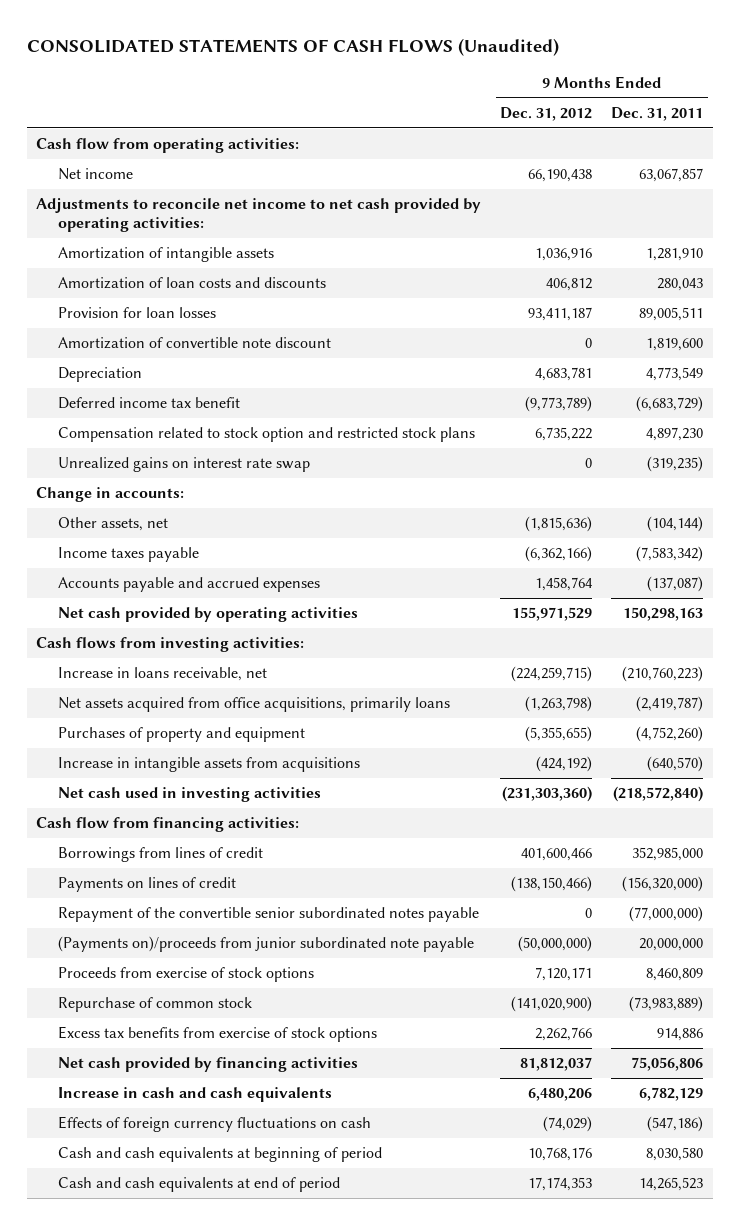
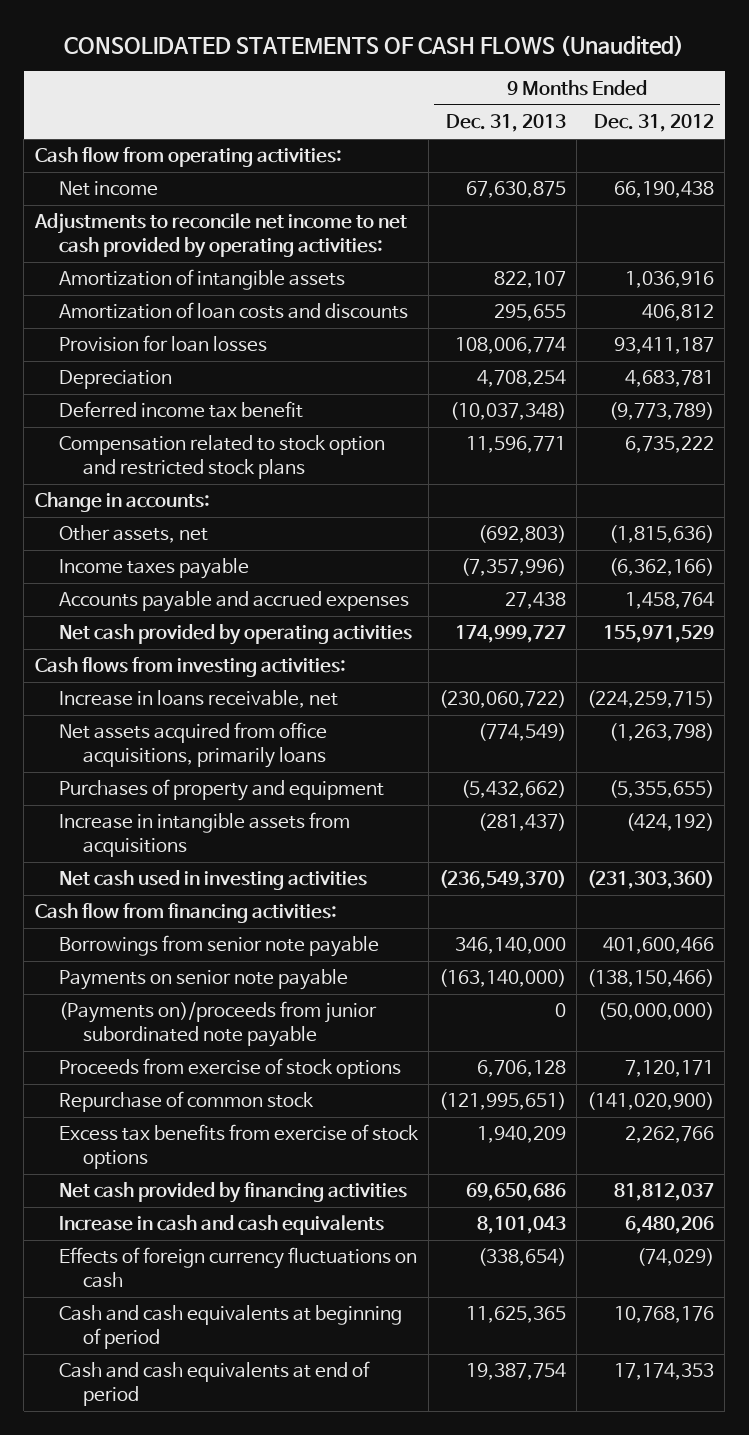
- | 9 Months Ended Dec. 31, 2012 | 9 Months Ended Dec. 31, 2011
+ | 9 Months Ended Dec. 31, 2013 | 9 Months Ended Dec. 31, 2012
- Amortization of convertible note discount | 0 | 1,819,600
- Unrealized gains on interest rate swap | 0 | (319,235)
- Borrowings from lines of credit | 401,600,466 | 352,985,000
- Payments on lines of credit | (138,150,466) | (156,320,000)
- Repayment of the convertible senior subordinated notes payable | 0 | (77,000,000)
+ Borrowings from senior note payable | 346,140,000 | 401,600,466
+ Payments on senior note payable | (163,140,000) | (138,150,466)

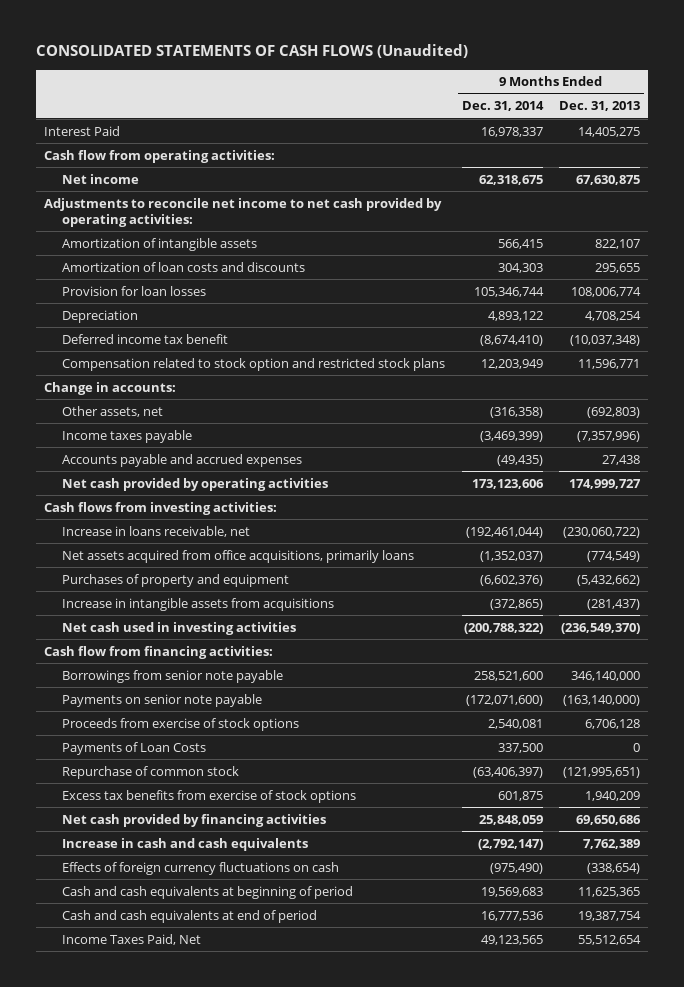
- | 9 Months Ended Dec. 31, 2013 | 9 Months Ended Dec. 31, 2012
+ | 9 Months Ended Dec. 31, 2014 | 9 Months Ended Dec. 31, 2013
+ Interest Paid | 16,978,337 | 14,405,275
- (Payments on)/proceeds from junior subordinated note payable | 0 | (50,000,000)
+ Payments of Loan Costs | 337,500 | 0
- Increase in cash and cash equivalents | 8,101,043 | 6,480,206
+ Increase in cash and cash equivalents | (2,792,147) | 7,762,389
+ Income Taxes Paid, Net | 49,123,565 | 55,512,654

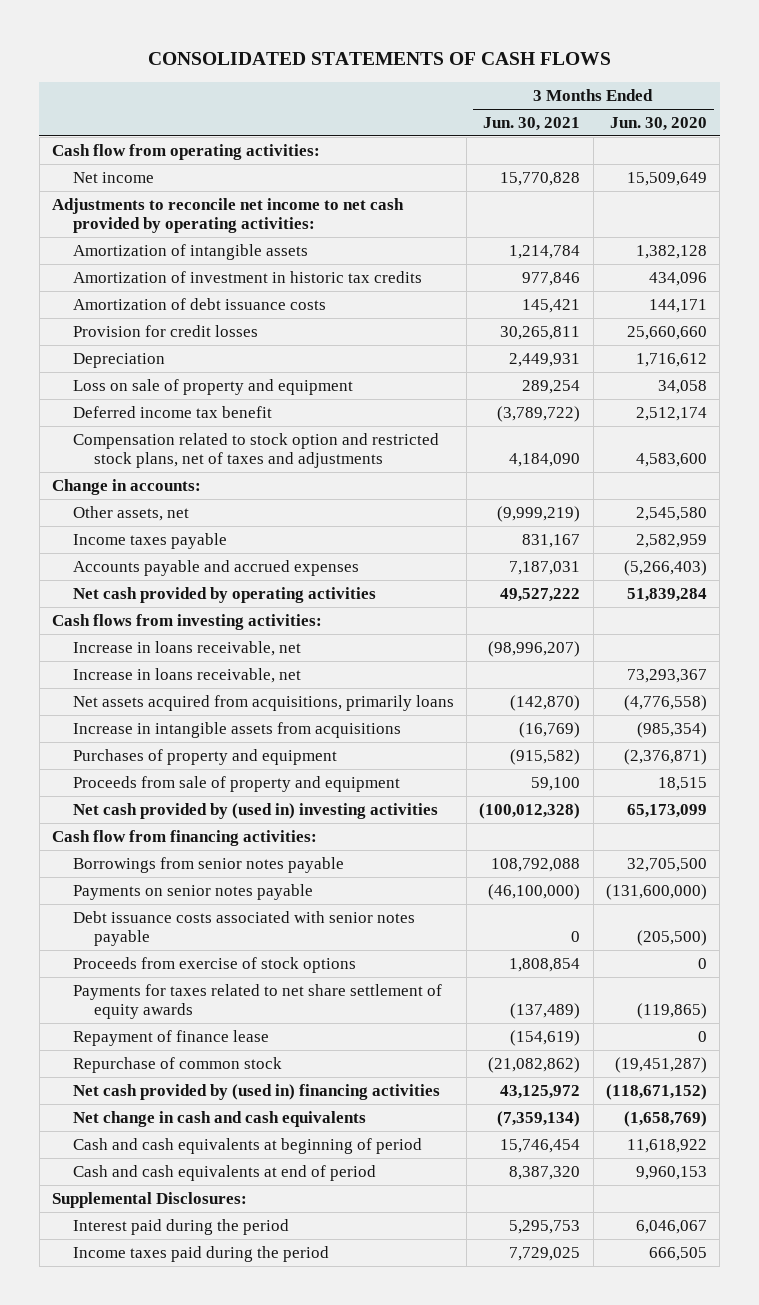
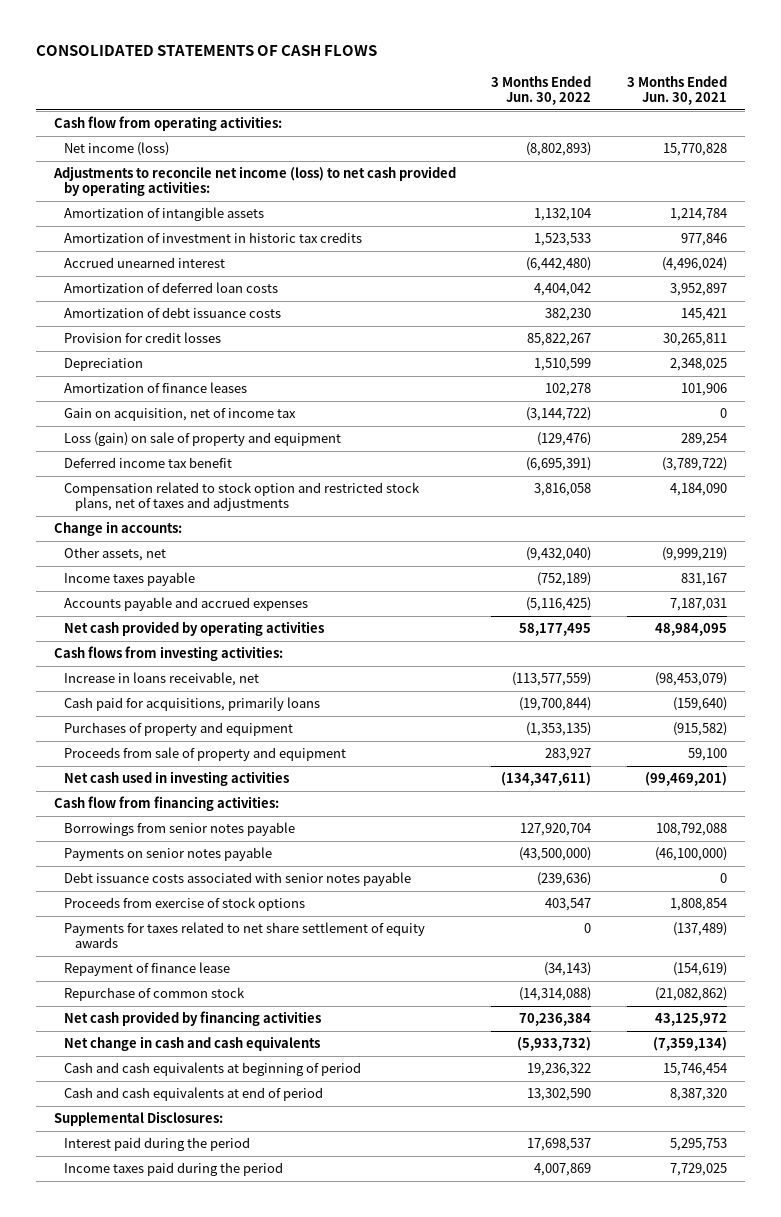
- | 3 Months Ended Jun. 30, 2021 | 3 Months Ended Jun. 30, 2020
+ | 3 Months Ended Jun. 30, 2022 | 3 Months Ended Jun. 30, 2021
- Net income | 15,770,828 | 15,509,649
- Adjustments to reconcile net income to net cash provided by operating activities:
+ Net income (loss) | (8,802,893) | 15,770,828
+ Adjustments to reconcile net income (loss) to net cash provided by operating activities:
+ Accrued unearned interest | (6,442,480) | (4,496,024)
+ Amortization of deferred loan costs | 4,404,042 | 3,952,897
- Depreciation | 2,449,931 | 1,716,612
- Loss on sale of property and equipment | 289,254 | 34,058
+ Depreciation | 1,510,599 | 2,348,025
+ Amortization of finance leases | 102,278 | 101,906
+ Gain on acquisition, net of income tax | (3,144,722) | 0
+ Loss (gain) on sale of property and equipment | (129,476) | 289,254
- Net cash provided by operating activities | 49,527,222 | 51,839,284
+ Net cash provided by operating activities | 58,177,495 | 48,984,095
- Increase in loans receivable, net | (98,996,207) |
- Increase in loans receivable, net | | 73,293,367
- Net assets acquired from acquisitions, primarily loans | (142,870) | (4,776,558)
- Increase in intangible assets from acquisitions | (16,769) | (985,354)
+ Increase in loans receivable, net | (113,577,559) | (98,453,079)
+ Cash paid for acquisitions, primarily loans | (19,700,844) | (159,640)
- Net cash provided by (used in) investing activities | (100,012,328) | 65,173,099
+ Net cash used in investing activities | (134,347,611) | (99,469,201)
- Net cash provided by (used in) financing activities | 43,125,972 | (118,671,152)
+ Net cash provided by financing activities | 70,236,384 | 43,125,972

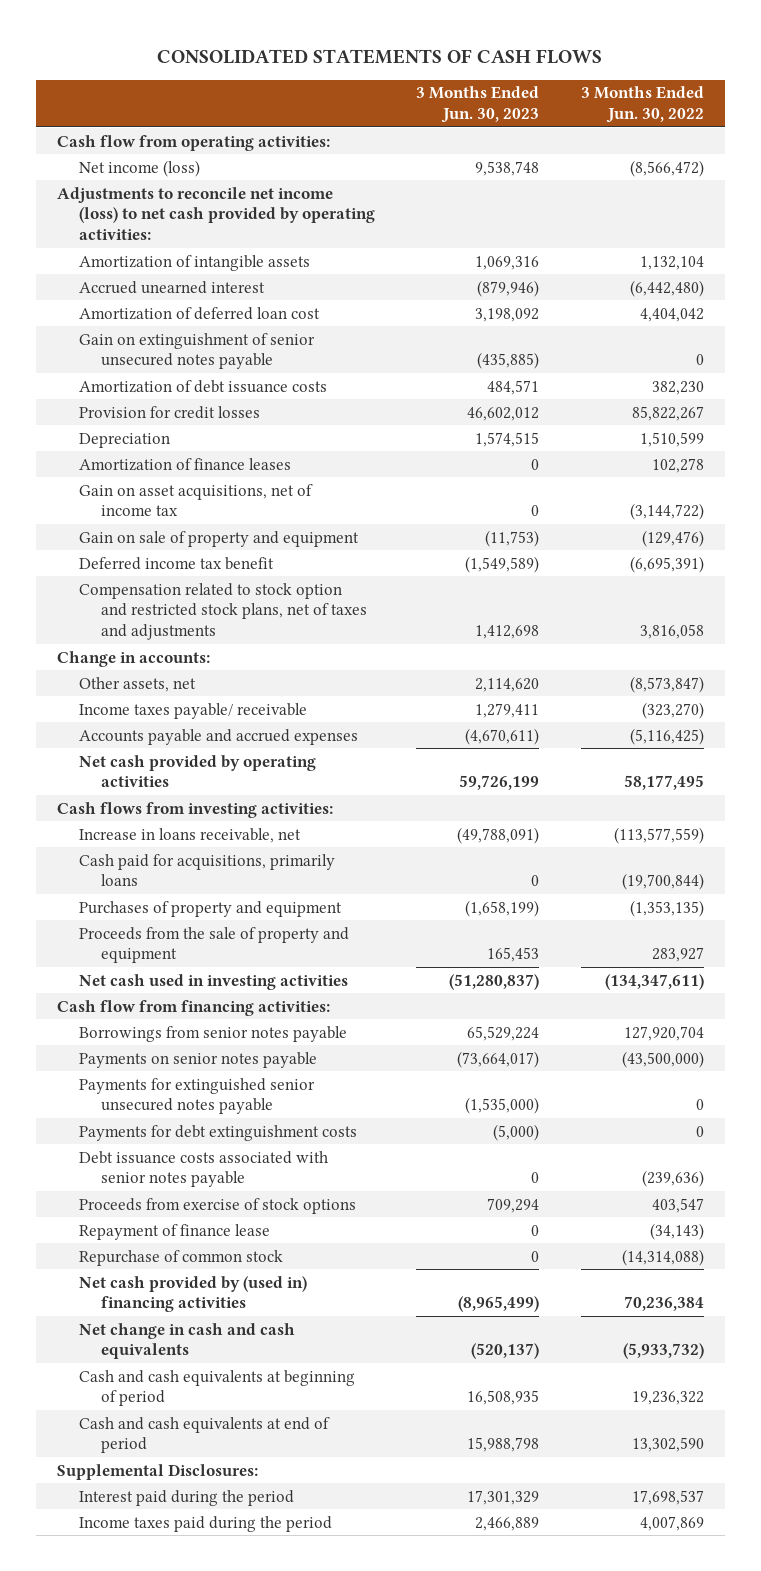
- | 3 Months Ended Jun. 30, 2022 | 3 Months Ended Jun. 30, 2021
+ | 3 Months Ended Jun. 30, 2023 | 3 Months Ended Jun. 30, 2022
- Net income (loss) | (8,802,893) | 15,770,828
+ Net income (loss) | 9,538,748 | (8,566,472)
- Amortization of investment in historic tax credits | 1,523,533 | 977,846
- Amortization of deferred loan costs | 4,404,042 | 3,952,897
+ Amortization of deferred loan cost | 3,198,092 | 4,404,042
+ Gain on extinguishment of senior unsecured notes payable | (435,885) | 0
- Gain on acquisition, net of income tax | (3,144,722) | 0
- Loss (gain) on sale of property and equipment | (129,476) | 289,254
+ Gain on asset acquisitions, net of income tax | 0 | (3,144,722)
+ Gain on sale of property and equipment | (11,753) | (129,476)
- Other assets, net | (9,432,040) | (9,999,219)
- Income taxes payable | (752,189) | 831,167
+ Other assets, net | 2,114,620 | (8,573,847)
+ Income taxes payable/ receivable | 1,279,411 | (323,270)
- Proceeds from sale of property and equipment | 283,927 | 59,100
+ Proceeds from the sale of property and equipment | 165,453 | 283,927
+ Payments for extinguished senior unsecured notes payable | (1,535,000) | 0
+ Payments for debt extinguishment costs | (5,000) | 0
- Payments for taxes related to net share settlement of equity awards | 0 | (137,489)
- Net cash provided by financing activities | 70,236,384 | 43,125,972
+ Net cash provided by (used in) financing activities | (8,965,499) | 70,236,384

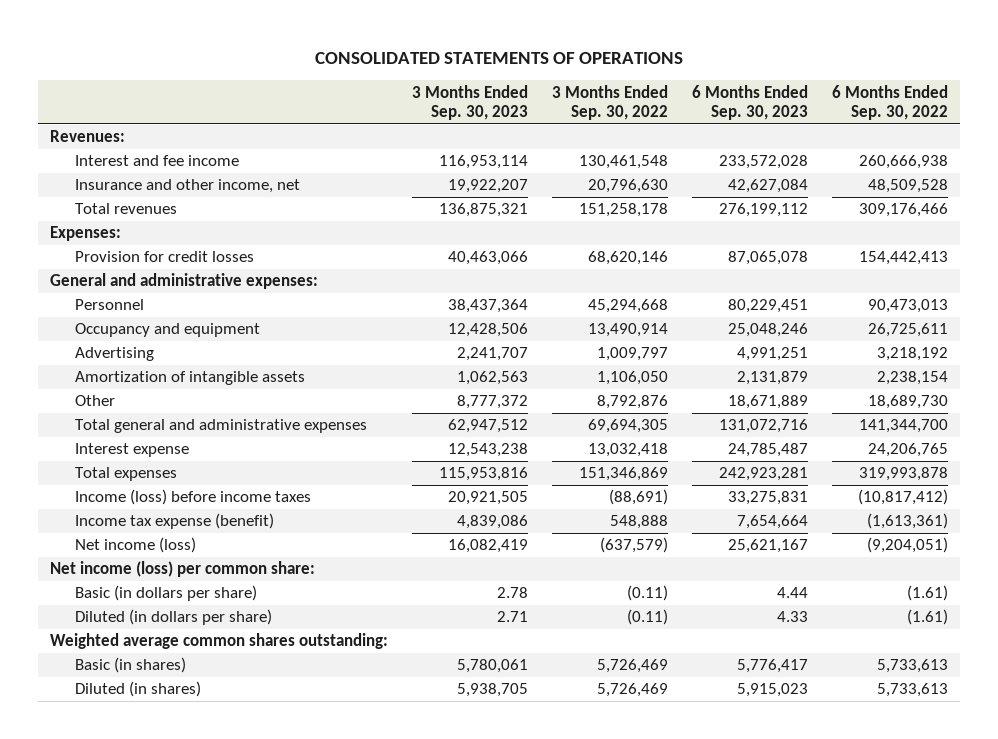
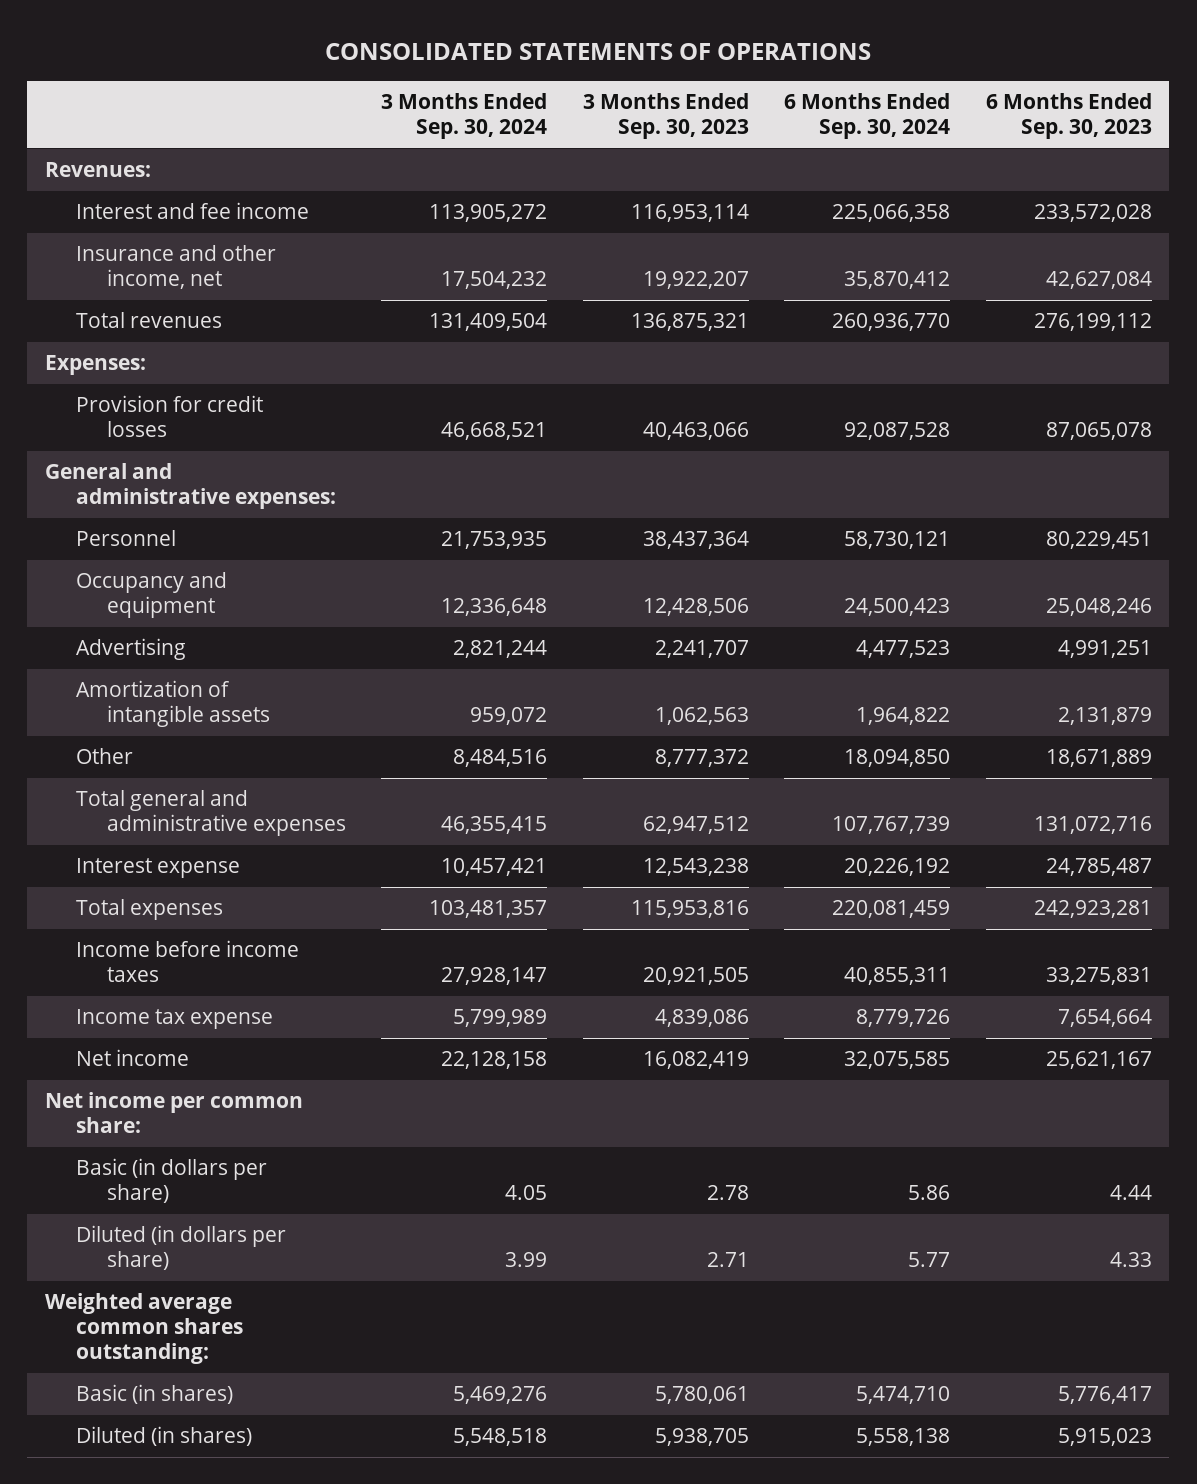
- | 3 Months Ended Sep. 30, 2023 | 3 Months Ended Sep. 30, 2022 | 6 Months Ended Sep. 30, 2023 | 6 Months Ended Sep. 30, 2022
+ | 3 Months Ended Sep. 30, 2024 | 3 Months Ended Sep. 30, 2023 | 6 Months Ended Sep. 30, 2024 | 6 Months Ended Sep. 30, 2023
- Income (loss) before income taxes | 20,921,505 | (88,691) | 33,275,831 | (10,817,412)
- Income tax expense (benefit) | 4,839,086 | 548,888 | 7,654,664 | (1,613,361)
- Net income (loss) | 16,082,419 | (637,579) | 25,621,167 | (9,204,051)
- Net income (loss) per common share:
+ Income before income taxes | 27,928,147 | 20,921,505 | 40,855,311 | 33,275,831
+ Income tax expense | 5,799,989 | 4,839,086 | 8,779,726 | 7,654,664
+ Net income | 22,128,158 | 16,082,419 | 32,075,585 | 25,621,167
+ Net income per common share:

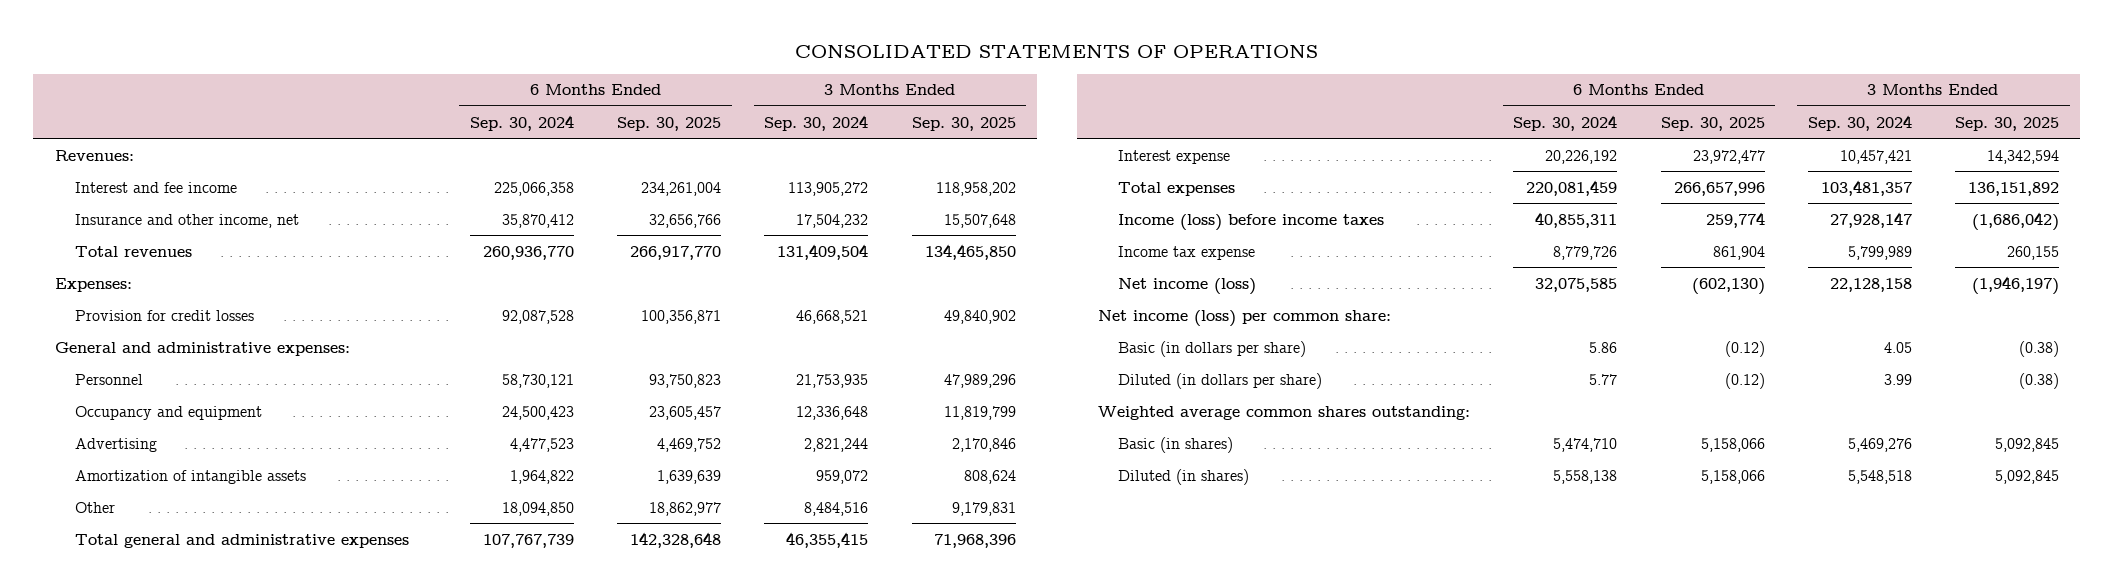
- | 3 Months Ended Sep. 30, 2024 | 3 Months Ended Sep. 30, 2023 | 6 Months Ended Sep. 30, 2024 | 6 Months Ended Sep. 30, 2023
+ | 6 Months Ended Sep. 30, 2024 | 6 Months Ended Sep. 30, 2025 | 3 Months Ended Sep. 30, 2024 | 3 Months Ended Sep. 30, 2025
- Income before income taxes | 27,928,147 | 20,921,505 | 40,855,311 | 33,275,831
+ Income (loss) before income taxes | 40,855,311 | 259,774 | 27,928,147 | (1,686,042)
- Net income | 22,128,158 | 16,082,419 | 32,075,585 | 25,621,167
- Net income per common share:
+ Net income (loss) | 32,075,585 | (602,130) | 22,128,158 | (1,946,197)
+ Net income (loss) per common share:

